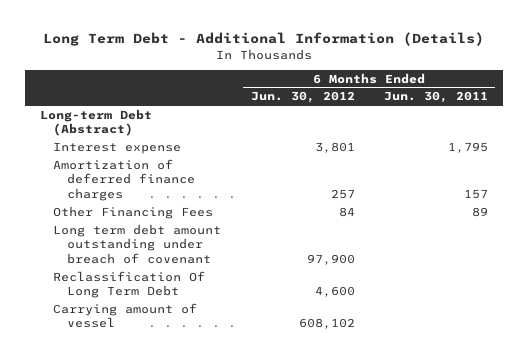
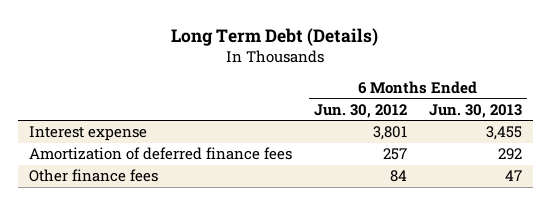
- Long Term Debt - Additional Information (Details)
+ Long Term Debt (Details)
- | 6 Months Ended Jun. 30, 2012 | 6 Months Ended Jun. 30, 2011
+ | 6 Months Ended Jun. 30, 2012 | 6 Months Ended Jun. 30, 2013
- Long-term Debt (Abstract)
- Amortization of deferred finance charges | 257 | 157
- Other Financing Fees | 84 | 89
- Long term debt amount outstanding under breach of covenant | 97,900 |
- Reclassification Of Long Term Debt | 4,600 |
- Carrying amount of vessel | 608,102 |
+ Amortization of deferred finance fees | 257 | 292
+ Other finance fees | 84 | 47

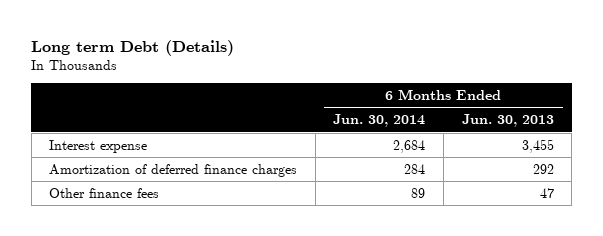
- Long Term Debt (Details)
+ Long term Debt (Details)
- | 6 Months Ended Jun. 30, 2012 | 6 Months Ended Jun. 30, 2013
+ | 6 Months Ended Jun. 30, 2014 | 6 Months Ended Jun. 30, 2013
- Amortization of deferred finance fees | 257 | 292
+ Amortization of deferred finance charges | 284 | 292

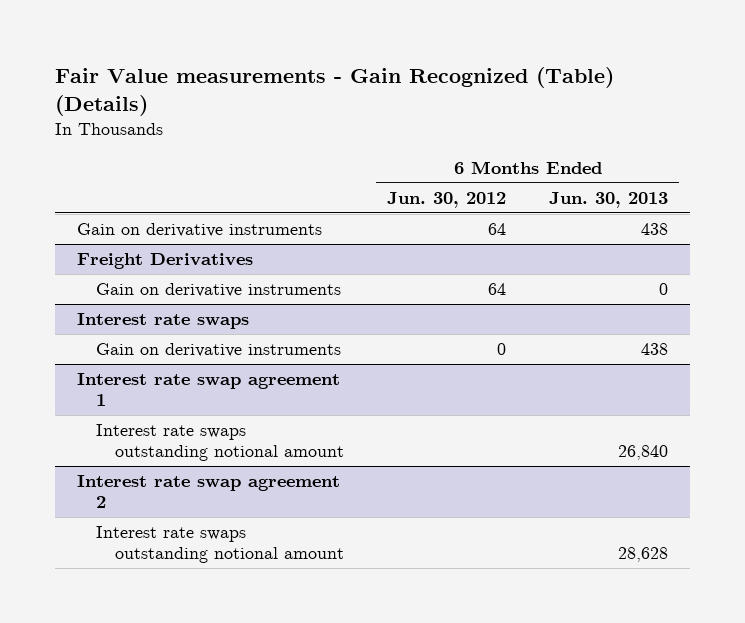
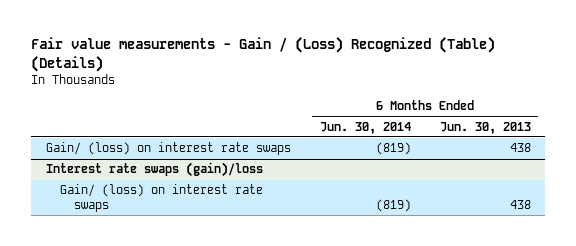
- Fair Value measurements - Gain Recognized (Table) (Details)
+ Fair value measurements - Gain / (Loss) Recognized (Table) (Details)
- | 6 Months Ended Jun. 30, 2012 | 6 Months Ended Jun. 30, 2013
+ | 6 Months Ended Jun. 30, 2014 | 6 Months Ended Jun. 30, 2013
- Gain on derivative instruments | 64 | 438
- Freight Derivatives
- Gain on derivative instruments | 64 | 0
- Interest rate swaps
- Gain on derivative instruments | 0 | 438
- Interest rate swap agreement 1
- Interest rate swaps outstanding notional amount | | 26,840
- Interest rate swap agreement 2
- Interest rate swaps outstanding notional amount | | 28,628
+ Gain/ (loss) on interest rate swaps | (819) | 438
+ Interest rate swaps (gain)/loss
+ Gain/ (loss) on interest rate swaps | (819) | 438

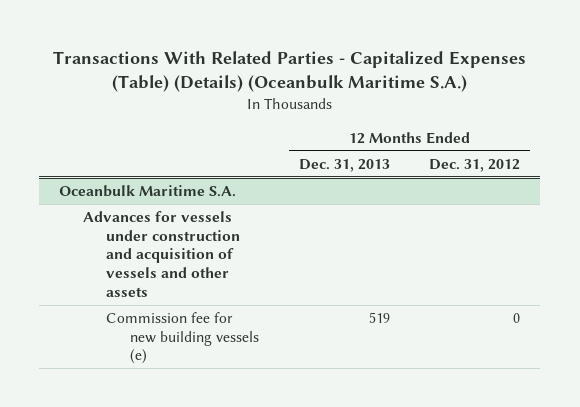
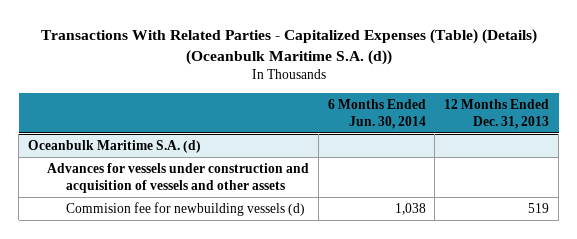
- Transactions With Related Parties - Capitalized Expenses (Table) (Details) (Oceanbulk Maritime S.A.)
+ Transactions With Related Parties - Capitalized Expenses (Table) (Details) (Oceanbulk Maritime S.A. (d))
- | 12 Months Ended Dec. 31, 2013 | 12 Months Ended Dec. 31, 2012
+ | 6 Months Ended Jun. 30, 2014 | 12 Months Ended Dec. 31, 2013
- Oceanbulk Maritime S.A.
+ Oceanbulk Maritime S.A. (d)
- Commission fee for new building vessels (e) | 519 | 0
+ Commision fee for newbuilding vessels (d) | 1,038 | 519

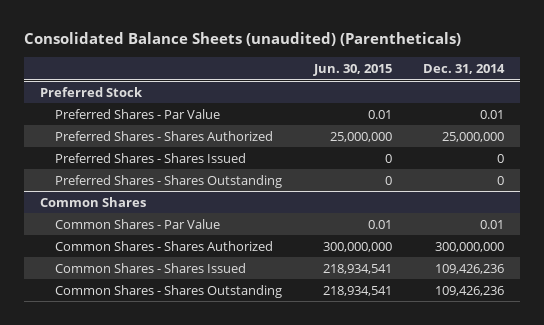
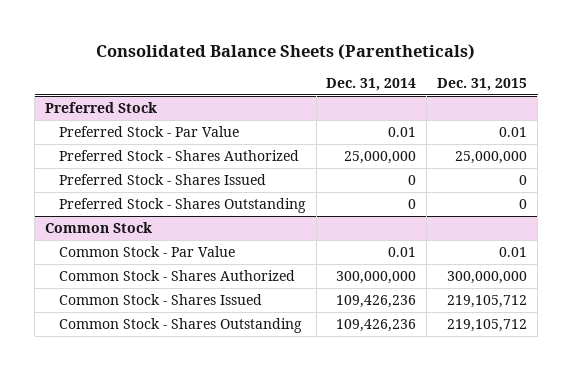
- Consolidated Balance Sheets (unaudited) (Parentheticals)
+ Consolidated Balance Sheets (Parentheticals)
- | Jun. 30, 2015 | Dec. 31, 2014
+ | Dec. 31, 2014 | Dec. 31, 2015
@ Preferred Stock
- Preferred Shares - Par Value | 0.01 | 0.01
- Preferred Shares - Shares Authorized | 25,000,000 | 25,000,000
- Preferred Shares - Shares Issued | 0 | 0
- Preferred Shares - Shares Outstanding | 0 | 0
- Common Shares
- Common Shares - Par Value | 0.01 | 0.01
- Common Shares - Shares Authorized | 300,000,000 | 300,000,000
- Common Shares - Shares Issued | 218,934,541 | 109,426,236
- Common Shares - Shares Outstanding | 218,934,541 | 109,426,236
@ Preferred Stock
+ Preferred Stock - Par Value | 0.01 | 0.01
+ Preferred Stock - Shares Authorized | 25,000,000 | 25,000,000
+ Preferred Stock - Shares Issued | 0 | 0
+ Preferred Stock - Shares Outstanding | 0 | 0
+ Common Stock
+ Common Stock - Par Value | 0.01 | 0.01
+ Common Stock - Shares Authorized | 300,000,000 | 300,000,000
+ Common Stock - Shares Issued | 109,426,236 | 219,105,712
+ Common Stock - Shares Outstanding | 109,426,236 | 219,105,712

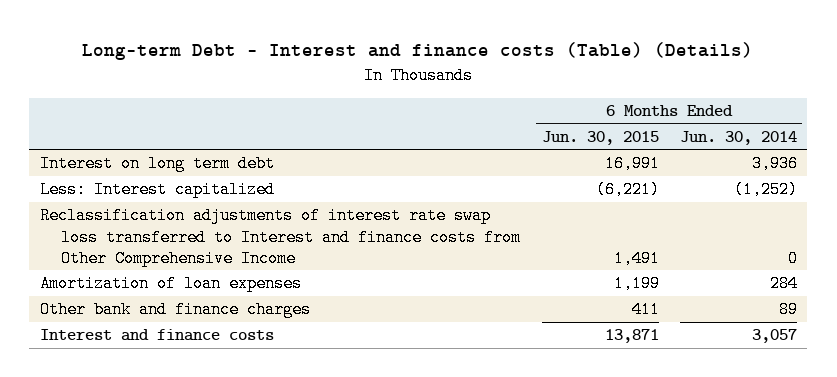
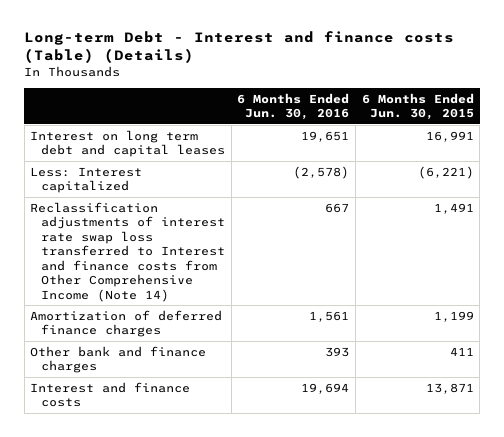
- | 6 Months Ended Jun. 30, 2015 | 6 Months Ended Jun. 30, 2014
+ | 6 Months Ended Jun. 30, 2016 | 6 Months Ended Jun. 30, 2015
- Interest on long term debt | 16,991 | 3,936
+ Interest on long term debt and capital leases | 19,651 | 16,991
- Reclassification adjustments of interest rate swap loss transferred to Interest and finance costs from Other Comprehensive Income | 1,491 | 0
- Amortization of loan expenses | 1,199 | 284
+ Reclassification adjustments of interest rate swap loss transferred to Interest and finance costs from Other Comprehensive Income (Note 14) | 667 | 1,491
+ Amortization of deferred finance charges | 1,561 | 1,199

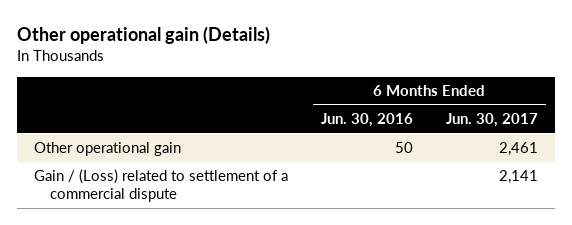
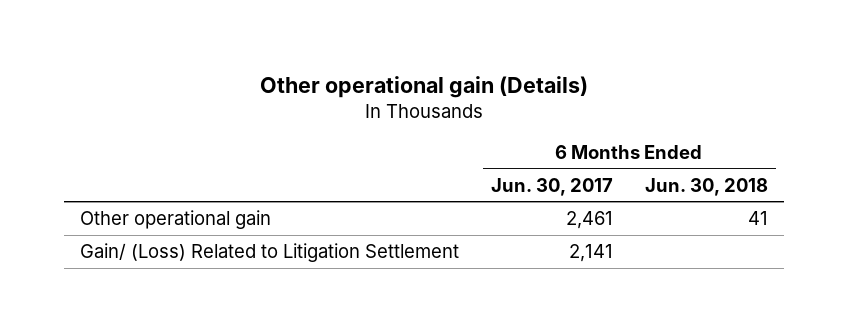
- | 6 Months Ended Jun. 30, 2016 | 6 Months Ended Jun. 30, 2017
+ | 6 Months Ended Jun. 30, 2017 | 6 Months Ended Jun. 30, 2018
- Gain / (Loss) related to settlement of a commercial dispute | | 2,141
+ Gain/ (Loss) Related to Litigation Settlement | 2,141 |

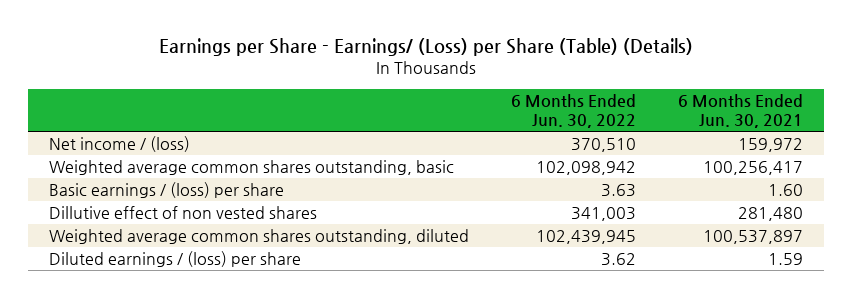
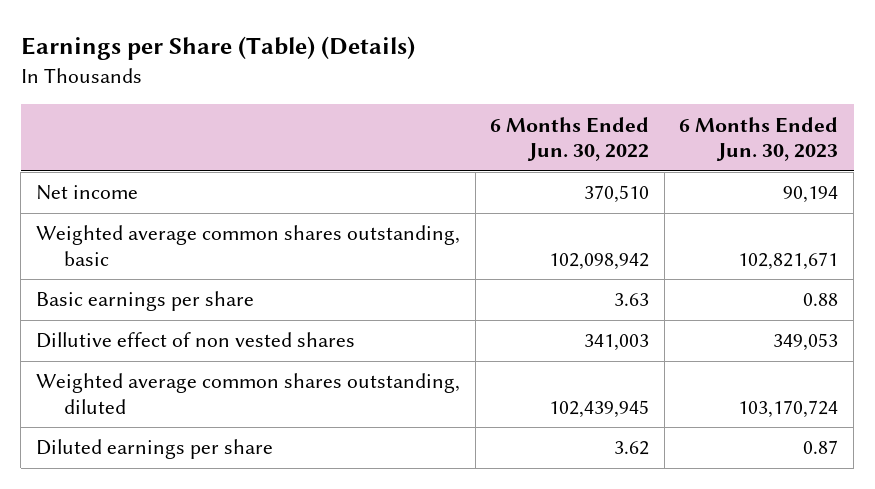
- Earnings per Share - Earnings/ (Loss) per Share (Table) (Details)
+ Earnings per Share (Table) (Details)
- | 6 Months Ended Jun. 30, 2022 | 6 Months Ended Jun. 30, 2021
+ | 6 Months Ended Jun. 30, 2022 | 6 Months Ended Jun. 30, 2023
- Net income / (loss) | 370,510 | 159,972
+ Net income | 370,510 | 90,194
- Basic earnings / (loss) per share | 3.63 | 1.60
+ Basic earnings per share | 3.63 | 0.88
- Diluted earnings / (loss) per share | 3.62 | 1.59
+ Diluted earnings per share | 3.62 | 0.87

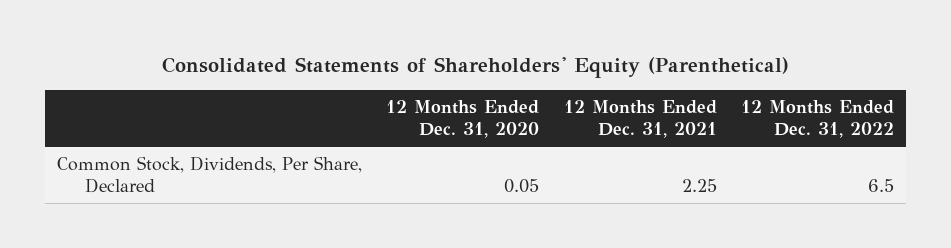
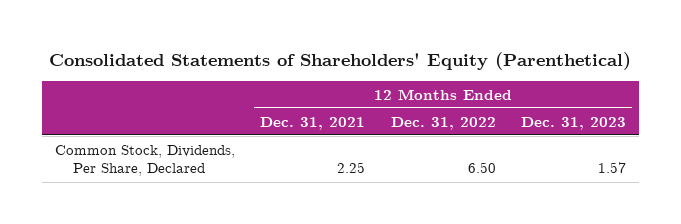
- | 12 Months Ended Dec. 31, 2020 | 12 Months Ended Dec. 31, 2021 | 12 Months Ended Dec. 31, 2022
+ | 12 Months Ended Dec. 31, 2021 | 12 Months Ended Dec. 31, 2022 | 12 Months Ended Dec. 31, 2023
- Common Stock, Dividends, Per Share, Declared | 0.05 | 2.25 | 6.5
+ Common Stock, Dividends, Per Share, Declared | 2.25 | 6.50 | 1.57

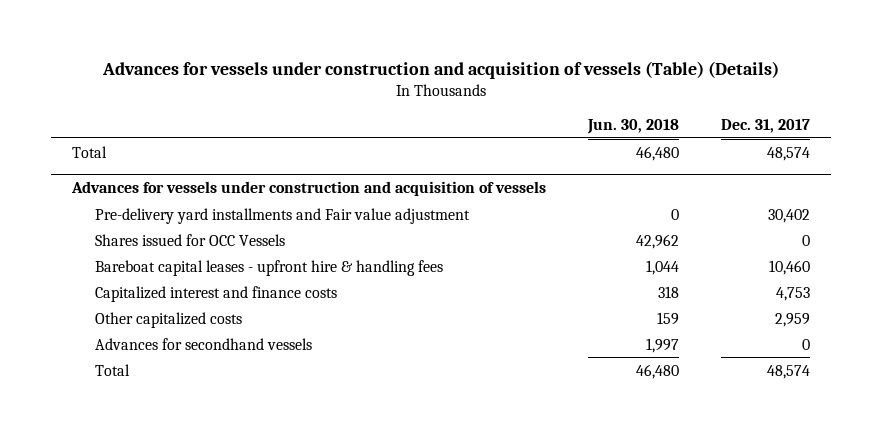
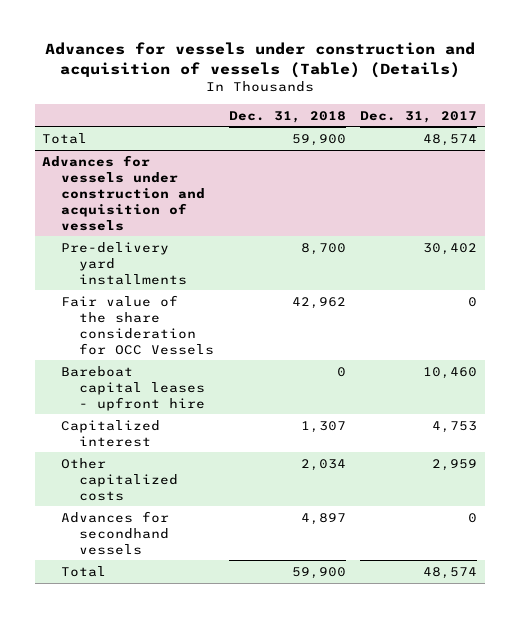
- | Jun. 30, 2018 | Dec. 31, 2017
+ | Dec. 31, 2018 | Dec. 31, 2017
@ Advances for vessels under construction and acquisition of vessels
- Pre-delivery yard installments and Fair value adjustment | 0 | 30,402
- Shares issued for OCC Vessels | 42,962 | 0
- Bareboat capital leases - upfront hire & handling fees | 1,044 | 10,460
- Capitalized interest and finance costs | 318 | 4,753
+ Pre-delivery yard installments | 8,700 | 30,402
+ Fair value of the share consideration for OCC Vessels | 42,962 | 0
+ Bareboat capital leases - upfront hire | 0 | 10,460
+ Capitalized interest | 1,307 | 4,753

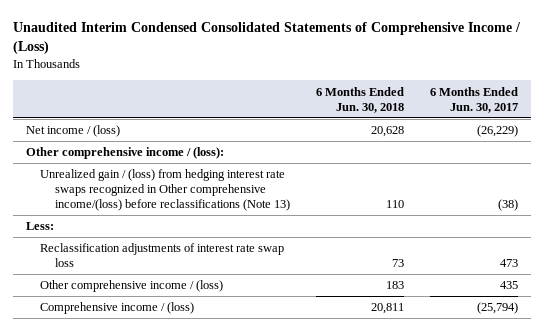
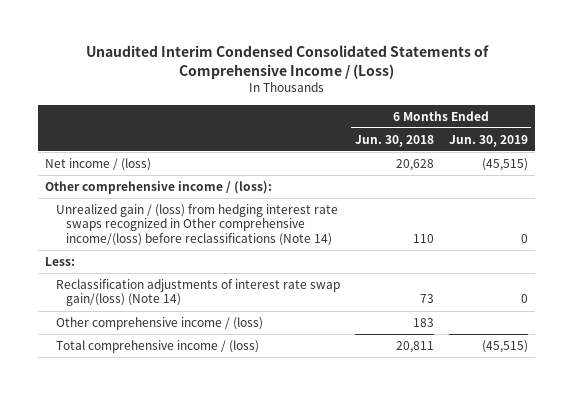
- | 6 Months Ended Jun. 30, 2018 | 6 Months Ended Jun. 30, 2017
+ | 6 Months Ended Jun. 30, 2018 | 6 Months Ended Jun. 30, 2019
- Unrealized gain / (loss) from hedging interest rate swaps recognized in Other comprehensive income/(loss) before reclassifications (Note 13) | 110 | (38)
+ Unrealized gain / (loss) from hedging interest rate swaps recognized in Other comprehensive income/(loss) before reclassifications (Note 14) | 110 | 0
- Reclassification adjustments of interest rate swap loss | 73 | 473
+ Reclassification adjustments of interest rate swap gain/(loss) (Note 14) | 73 | 0
- Comprehensive income / (loss) | 20,811 | (25,794)
+ Total comprehensive income / (loss) | 20,811 | (45,515)

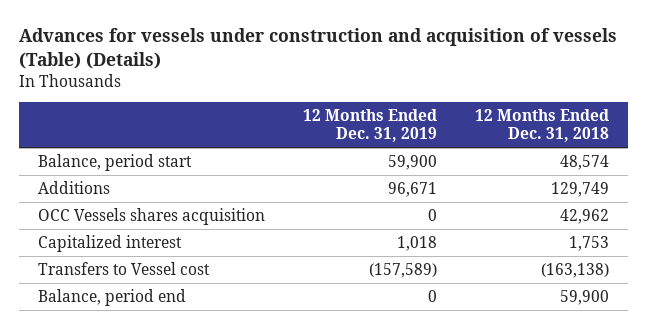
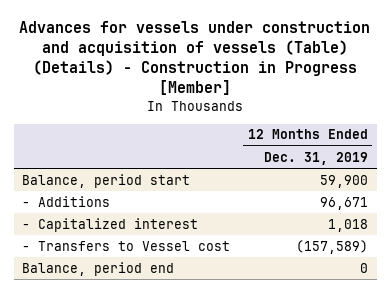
- Advances for vessels under construction and acquisition of vessels (Table) (Details)
+ Advances for vessels under construction and acquisition of vessels (Table) (Details) - Construction in Progress [Member]
- | 12 Months Ended Dec. 31, 2019 | 12 Months Ended Dec. 31, 2018
+ | 12 Months Ended Dec. 31, 2019
- Additions | 96,671 | 129,749
- OCC Vessels shares acquisition | 0 | 42,962
- Capitalized interest | 1,018 | 1,753
- Transfers to Vessel cost | (157,589) | (163,138)
+ - Additions | 96,671
+ - Capitalized interest | 1,018
+ - Transfers to Vessel cost | (157,589)

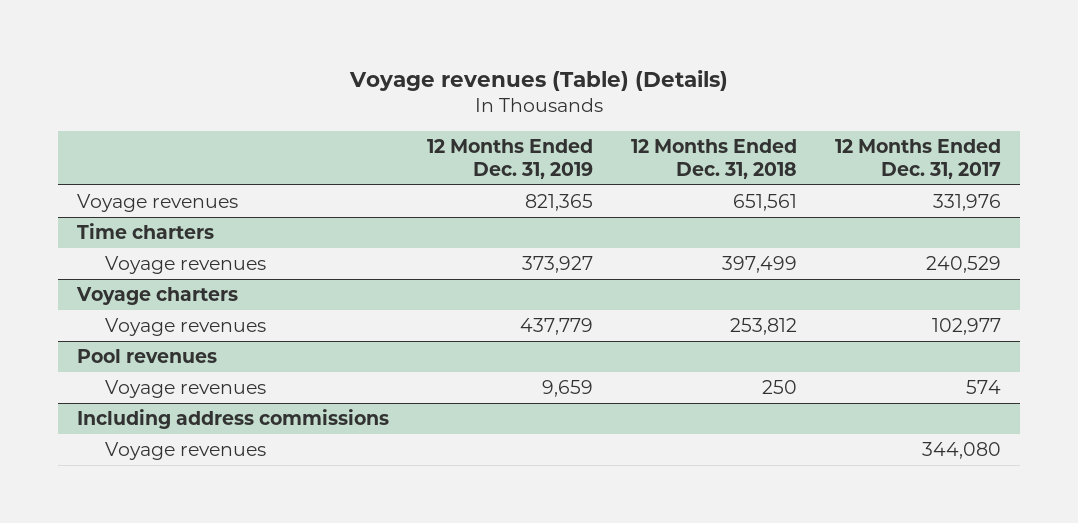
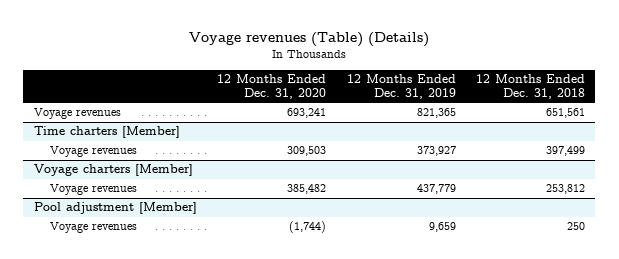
- | 12 Months Ended Dec. 31, 2019 | 12 Months Ended Dec. 31, 2018 | 12 Months Ended Dec. 31, 2017
+ | 12 Months Ended Dec. 31, 2020 | 12 Months Ended Dec. 31, 2019 | 12 Months Ended Dec. 31, 2018
- Time charters
+ Time charters [Member]
- Voyage charters
+ Voyage charters [Member]
- Pool revenues
+ Pool adjustment [Member]
- Including address commissions
- Voyage revenues | | | 344,080

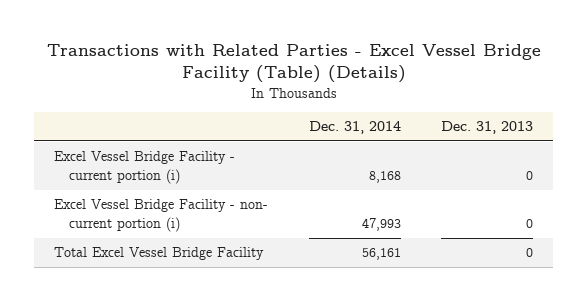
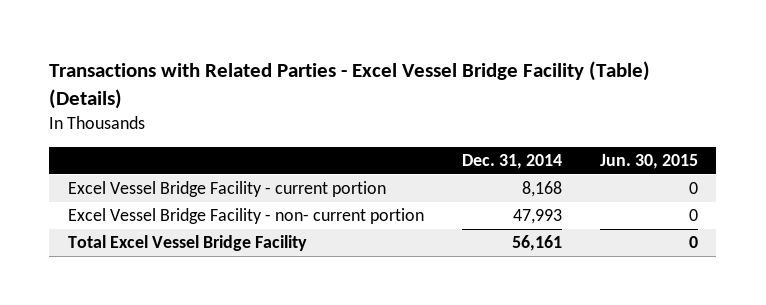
- | Dec. 31, 2014 | Dec. 31, 2013
+ | Dec. 31, 2014 | Jun. 30, 2015
- Excel Vessel Bridge Facility - current portion (i) | 8,168 | 0
- Excel Vessel Bridge Facility - non- current portion (i) | 47,993 | 0
+ Excel Vessel Bridge Facility - current portion | 8,168 | 0
+ Excel Vessel Bridge Facility - non- current portion | 47,993 | 0

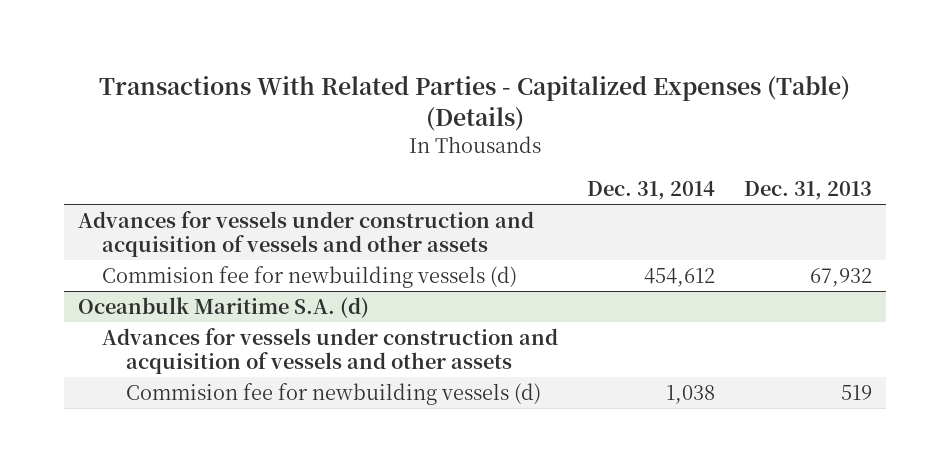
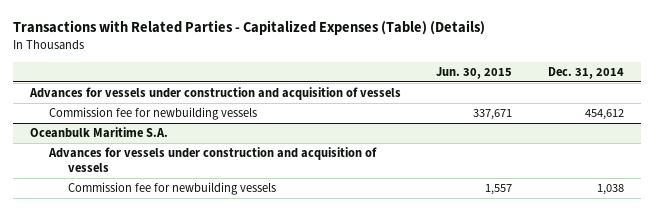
- Transactions With Related Parties - Capitalized Expenses (Table) (Details)
+ Transactions with Related Parties - Capitalized Expenses (Table) (Details)
- | Dec. 31, 2014 | Dec. 31, 2013
+ | Jun. 30, 2015 | Dec. 31, 2014
- Advances for vessels under construction and acquisition of vessels and other assets
- Commision fee for newbuilding vessels (d) | 454,612 | 67,932
- Oceanbulk Maritime S.A. (d)
- Advances for vessels under construction and acquisition of vessels and other assets
- Commision fee for newbuilding vessels (d) | 1,038 | 519
+ Advances for vessels under construction and acquisition of vessels
+ Commission fee for newbuilding vessels | 337,671 | 454,612
+ Oceanbulk Maritime S.A.
+ Advances for vessels under construction and acquisition of vessels
+ Commission fee for newbuilding vessels | 1,557 | 1,038

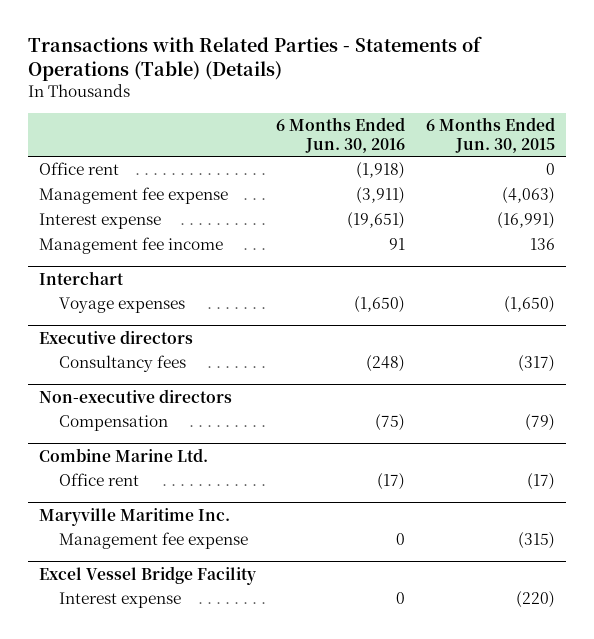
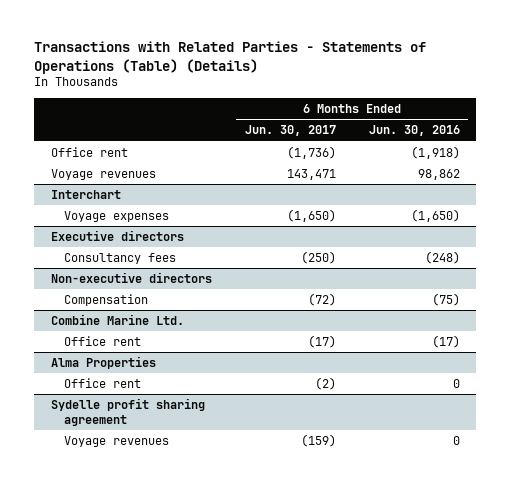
- | 6 Months Ended Jun. 30, 2016 | 6 Months Ended Jun. 30, 2015
+ | 6 Months Ended Jun. 30, 2017 | 6 Months Ended Jun. 30, 2016
- Management fee expense | (3,911) | (4,063)
- Interest expense | (19,651) | (16,991)
- Management fee income | 91 | 136
+ Voyage revenues | 143,471 | 98,862
- Maryville Maritime Inc.
- Management fee expense | 0 | (315)
- Excel Vessel Bridge Facility
- Interest expense | 0 | (220)
+ Alma Properties
+ Office rent | (2) | 0
+ Sydelle profit sharing agreement
+ Voyage revenues | (159) | 0

